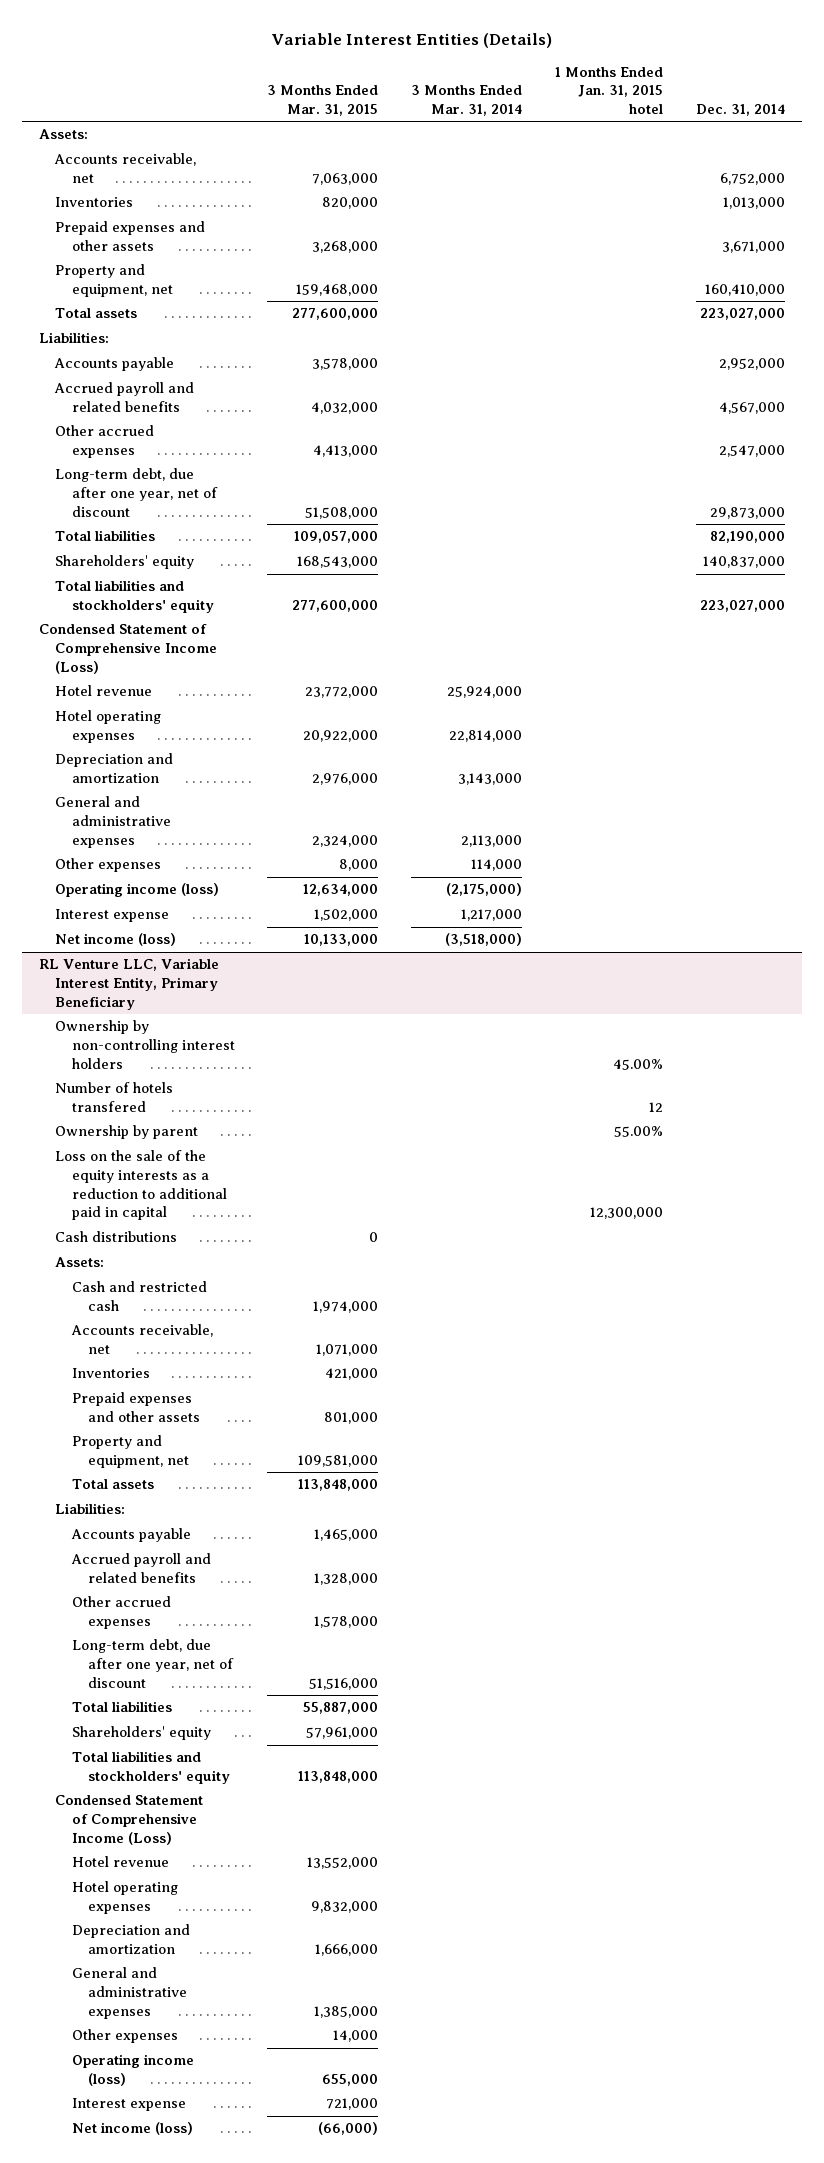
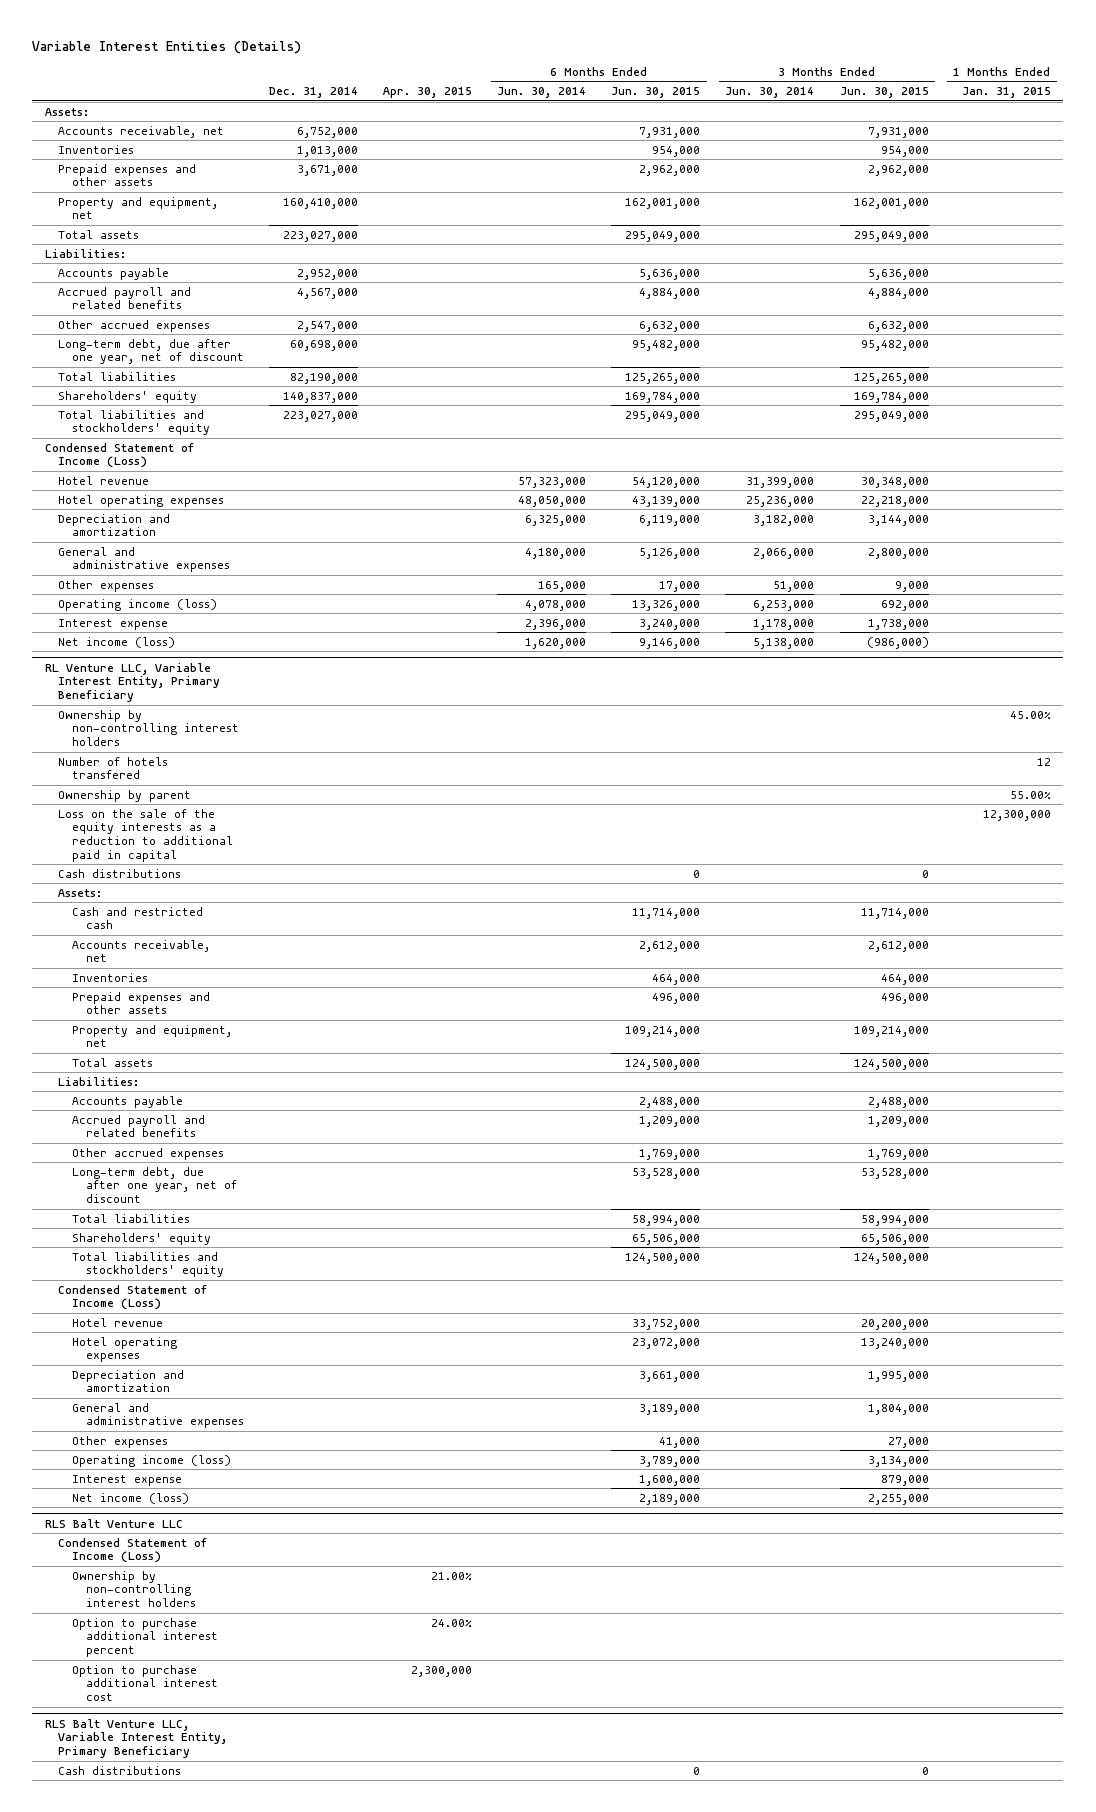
- | 3 Months Ended Mar. 31, 2015 | 3 Months Ended Mar. 31, 2014 | 1 Months Ended Jan. 31, 2015 hotel | Dec. 31, 2014
+ | Dec. 31, 2014 | Apr. 30, 2015 | 6 Months Ended Jun. 30, 2014 | 6 Months Ended Jun. 30, 2015 | 3 Months Ended Jun. 30, 2014 | 3 Months Ended Jun. 30, 2015 | 1 Months Ended Jan. 31, 2015
- Long-term debt, due after one year, net of discount | 51,508,000 | | | 29,873,000
+ Long-term debt, due after one year, net of discount | 60,698,000 | | | 95,482,000 | | 95,482,000 |
- Condensed Statement of Comprehensive Income (Loss)
+ Condensed Statement of Income (Loss)
@ RL Venture LLC, Variable Interest Entity, Primary Beneficiary
- Condensed Statement of Comprehensive Income (Loss)
+ Condensed Statement of Income (Loss)
+ RLS Balt Venture LLC
+ Condensed Statement of Income (Loss)
+ Ownership by non-controlling interest holders | | 21.00% | | | | |
+ Option to purchase additional interest percent | | 24.00% | | | | |
+ Option to purchase additional interest cost | | 2,300,000 | | | | |
+ RLS Balt Venture LLC, Variable Interest Entity, Primary Beneficiary
+ Cash distributions | | | | 0 | | 0 |

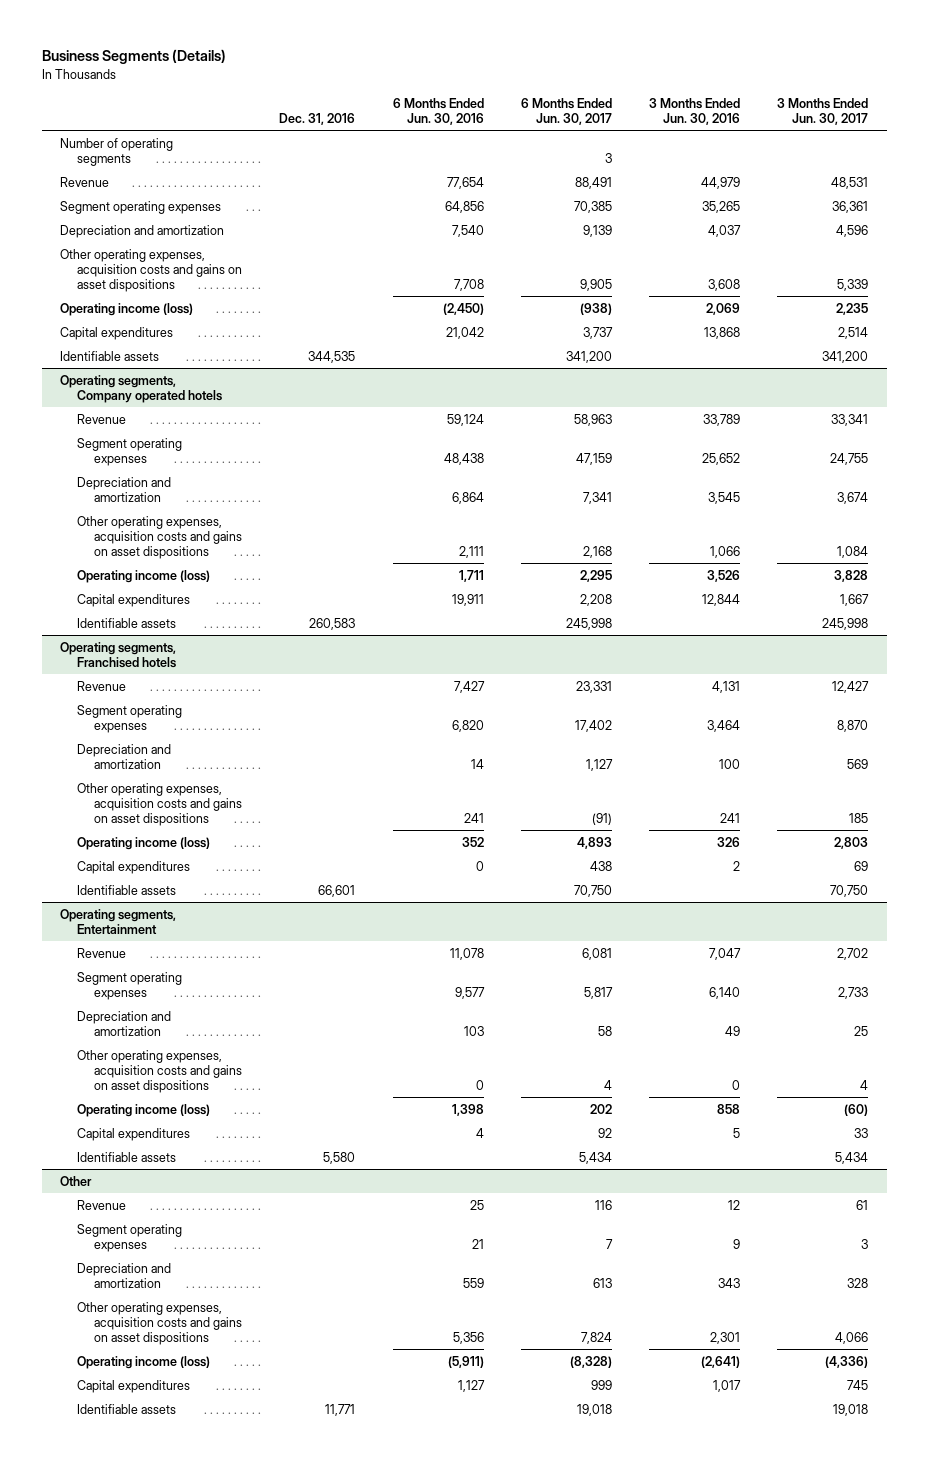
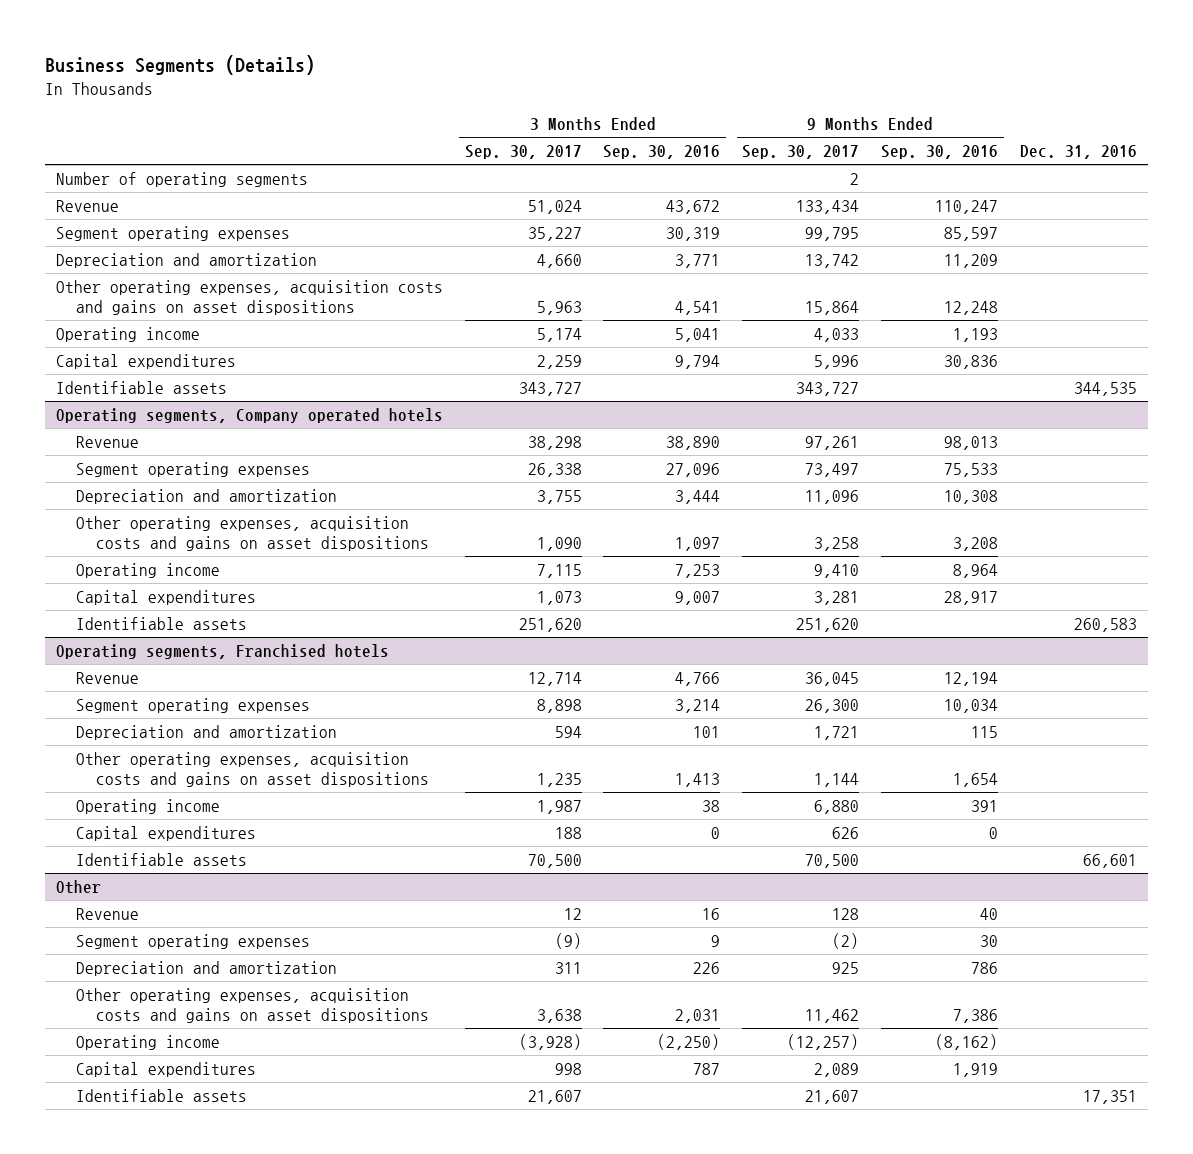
- | Dec. 31, 2016 | 6 Months Ended Jun. 30, 2016 | 6 Months Ended Jun. 30, 2017 | 3 Months Ended Jun. 30, 2016 | 3 Months Ended Jun. 30, 2017
+ | 3 Months Ended Sep. 30, 2017 | 3 Months Ended Sep. 30, 2016 | 9 Months Ended Sep. 30, 2017 | 9 Months Ended Sep. 30, 2016 | Dec. 31, 2016
- Operating income (loss) | | (2,450) | (938) | 2,069 | 2,235
+ Operating income | 5,174 | 5,041 | 4,033 | 1,193 |
@ Operating segments, Company operated hotels
- Operating income (loss) | | 1,711 | 2,295 | 3,526 | 3,828
+ Operating income | 7,115 | 7,253 | 9,410 | 8,964 |
@ Operating segments, Franchised hotels
- Operating income (loss) | | 352 | 4,893 | 326 | 2,803
+ Operating income | 1,987 | 38 | 6,880 | 391 |
- Operating segments, Entertainment
- Revenue | | 11,078 | 6,081 | 7,047 | 2,702
- Segment operating expenses | | 9,577 | 5,817 | 6,140 | 2,733
- Depreciation and amortization | | 103 | 58 | 49 | 25
- Other operating expenses, acquisition costs and gains on asset dispositions | | 0 | 4 | 0 | 4
- Operating income (loss) | | 1,398 | 202 | 858 | (60)
- Capital expenditures | | 4 | 92 | 5 | 33
- Identifiable assets | 5,580 | | 5,434 | | 5,434
@ Other
- Operating income (loss) | | (5,911) | (8,328) | (2,641) | (4,336)
+ Operating income | (3,928) | (2,250) | (12,257) | (8,162) |
- Identifiable assets | 11,771 | | 19,018 | | 19,018
+ Identifiable assets | 21,607 | | 21,607 | | 17,351

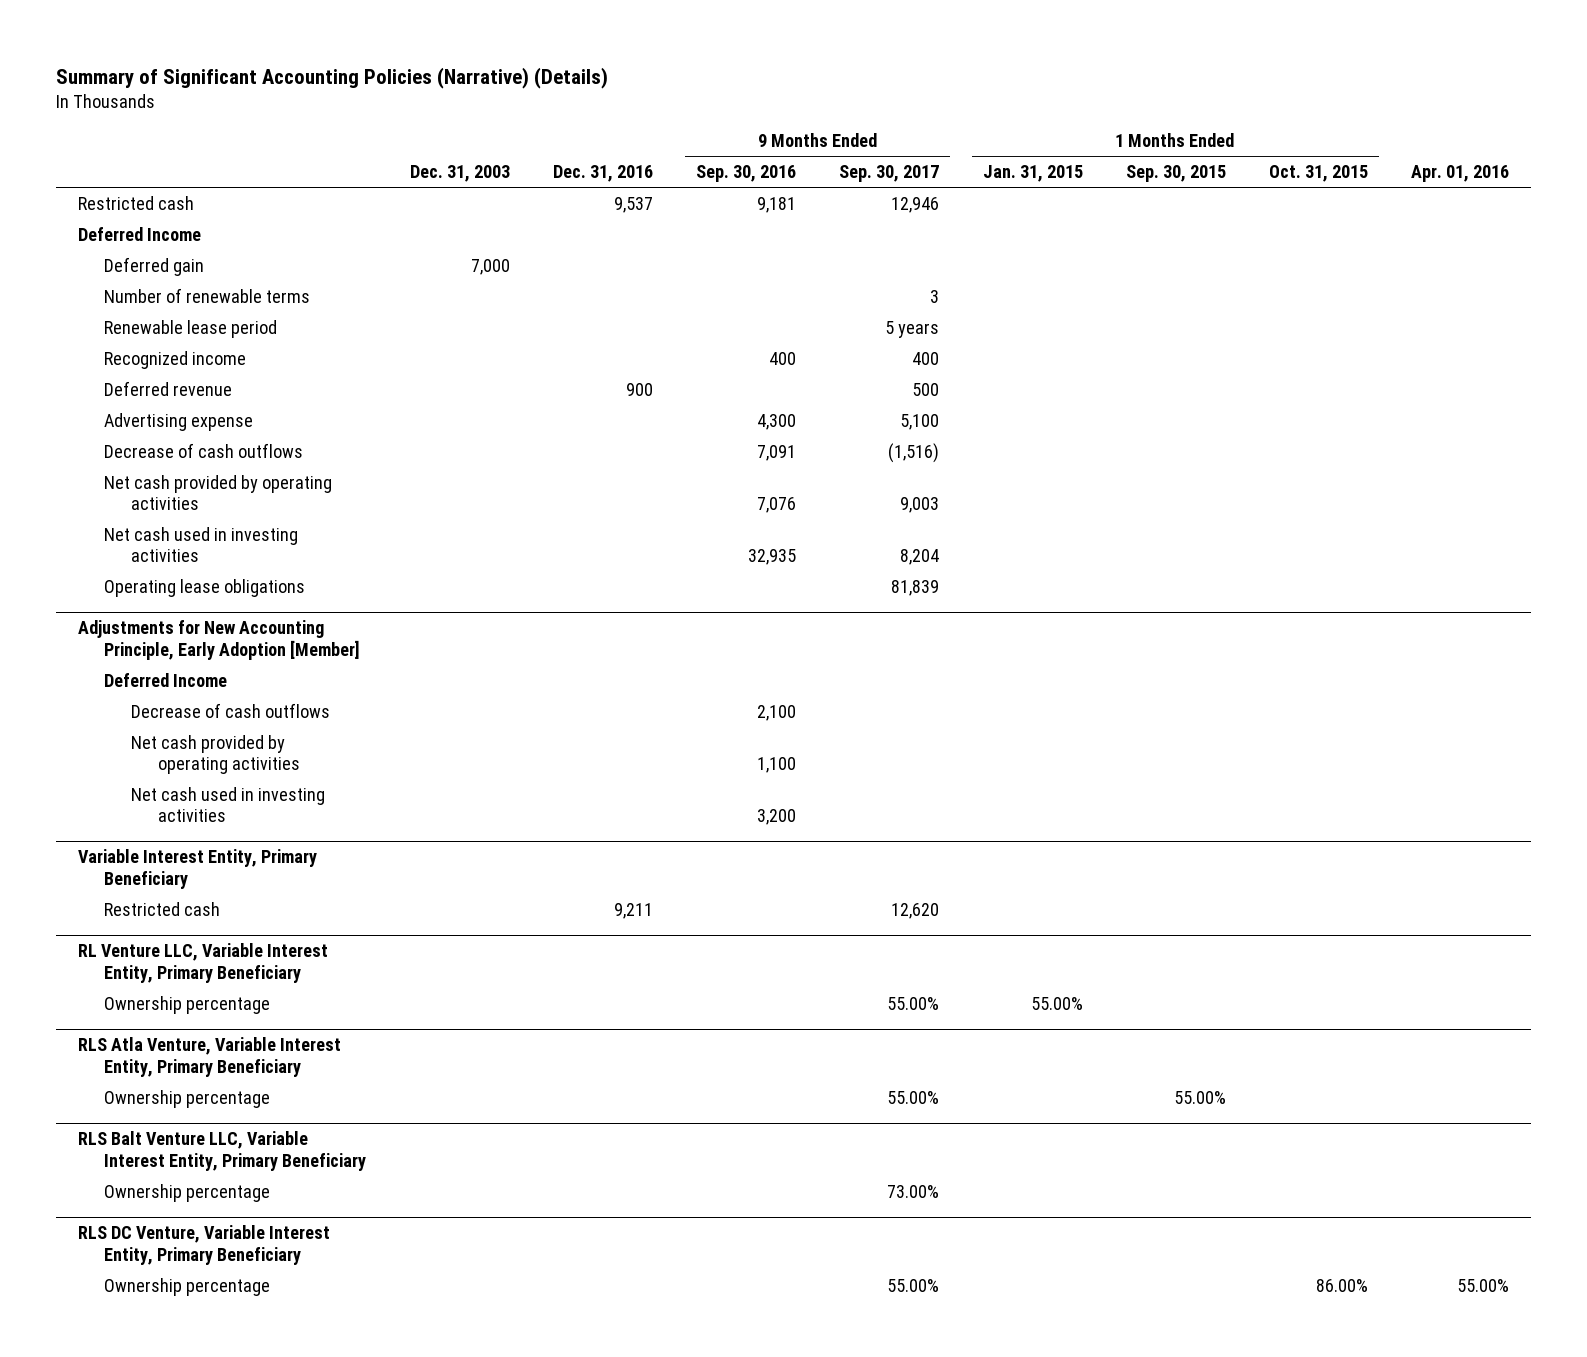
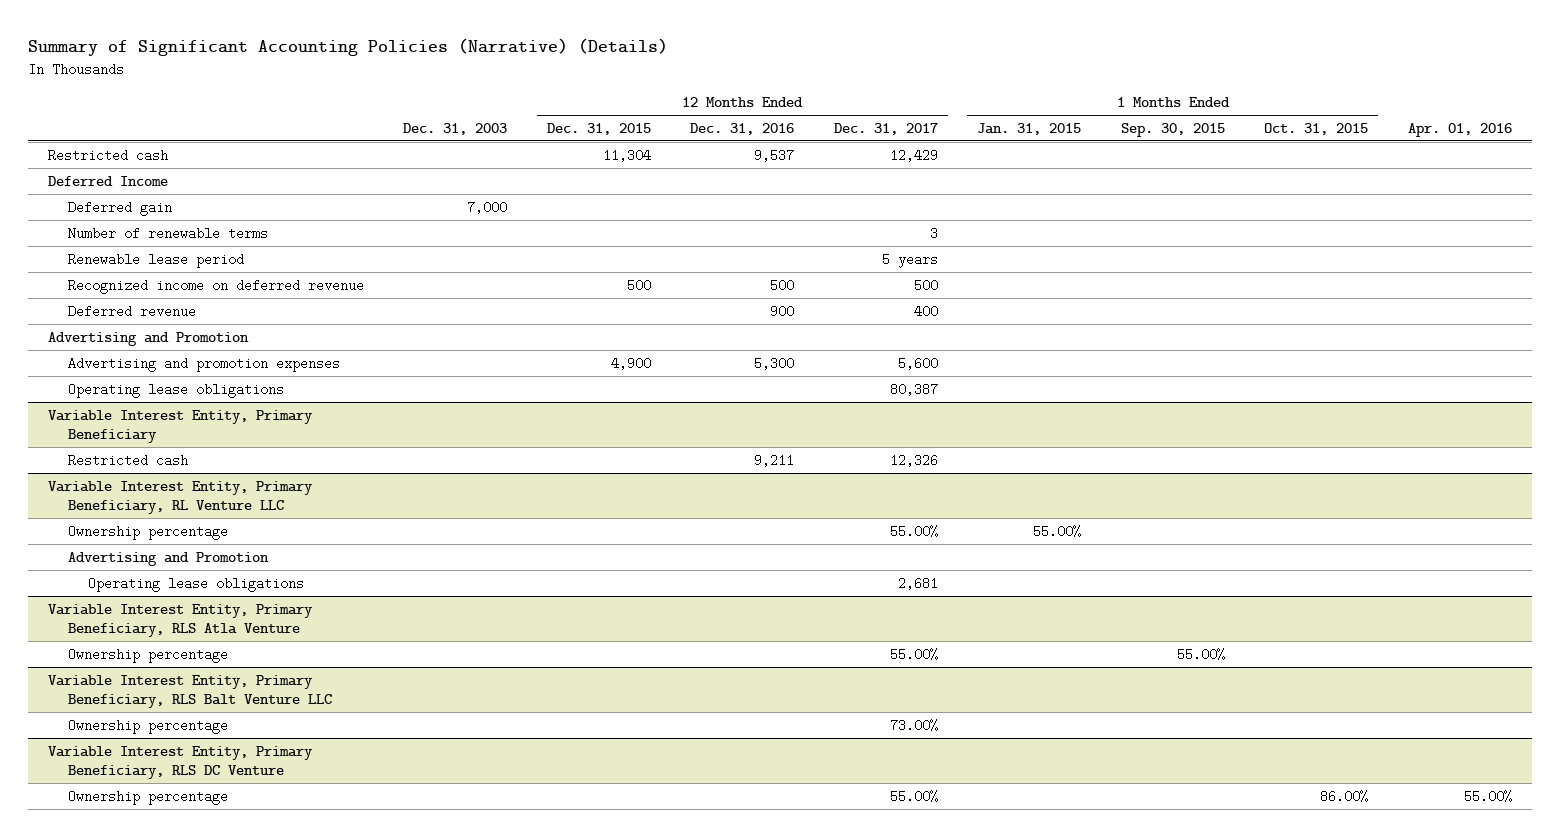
- | Dec. 31, 2003 | Dec. 31, 2016 | 9 Months Ended Sep. 30, 2016 | 9 Months Ended Sep. 30, 2017 | 1 Months Ended Jan. 31, 2015 | 1 Months Ended Sep. 30, 2015 | 1 Months Ended Oct. 31, 2015 | Apr. 01, 2016
+ | Dec. 31, 2003 | 12 Months Ended Dec. 31, 2015 | 12 Months Ended Dec. 31, 2016 | 12 Months Ended Dec. 31, 2017 | 1 Months Ended Jan. 31, 2015 | 1 Months Ended Sep. 30, 2015 | 1 Months Ended Oct. 31, 2015 | Apr. 01, 2016
- Recognized income | | | 400 | 400 | | | |
+ Recognized income on deferred revenue | | 500 | 500 | 500 | | | |
- Advertising expense | | | 4,300 | 5,100 | | | |
- Decrease of cash outflows | | | 7,091 | (1,516) | | | |
- Net cash provided by operating activities | | | 7,076 | 9,003 | | | |
- Net cash used in investing activities | | | 32,935 | 8,204 | | | |
+ Advertising and Promotion
+ Advertising and promotion expenses | | 4,900 | 5,300 | 5,600 | | | |
- Adjustments for New Accounting Principle, Early Adoption [Member]
- Deferred Income
- Decrease of cash outflows | | | 2,100 | | | | |
- Net cash provided by operating activities | | | 1,100 | | | | |
- Net cash used in investing activities | | | 3,200 | | | | |
- RL Venture LLC, Variable Interest Entity, Primary Beneficiary
+ Variable Interest Entity, Primary Beneficiary, RL Venture LLC
- RLS Atla Venture, Variable Interest Entity, Primary Beneficiary
+ Advertising and Promotion
+ Operating lease obligations | | | | 2,681 | | | |
+ Variable Interest Entity, Primary Beneficiary, RLS Atla Venture
- RLS Balt Venture LLC, Variable Interest Entity, Primary Beneficiary
+ Variable Interest Entity, Primary Beneficiary, RLS Balt Venture LLC
- RLS DC Venture, Variable Interest Entity, Primary Beneficiary
+ Variable Interest Entity, Primary Beneficiary, RLS DC Venture

